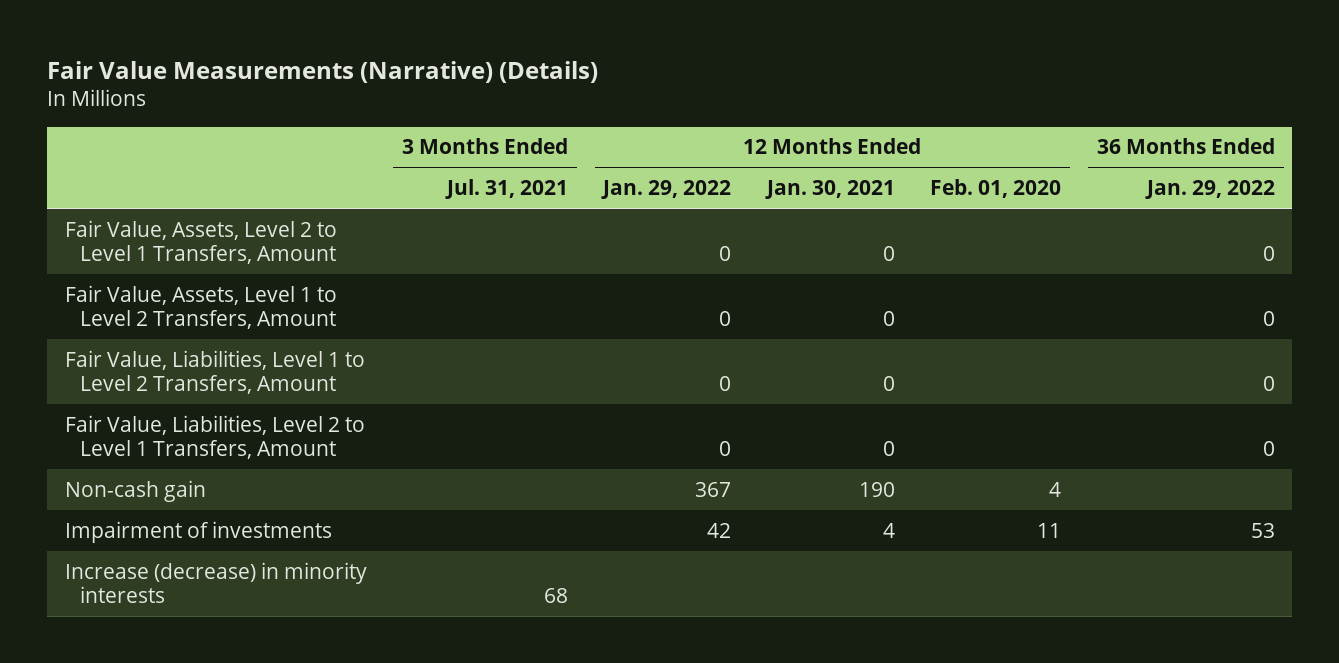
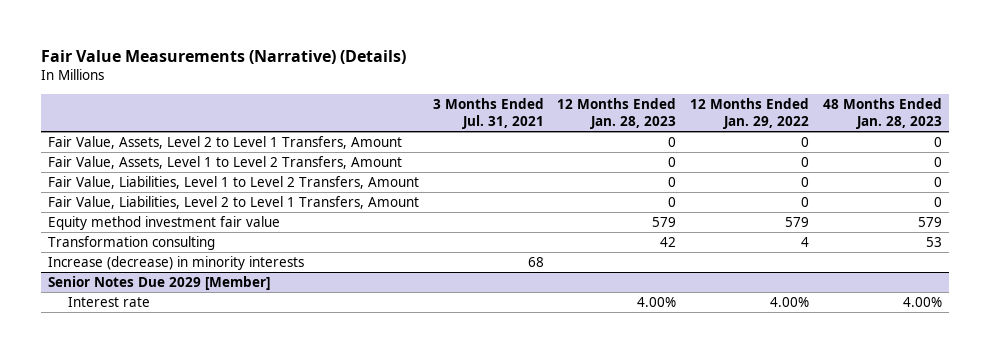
- | 3 Months Ended Jul. 31, 2021 | 12 Months Ended Jan. 29, 2022 | 12 Months Ended Jan. 30, 2021 | 12 Months Ended Feb. 01, 2020 | 36 Months Ended Jan. 29, 2022
+ | 3 Months Ended Jul. 31, 2021 | 12 Months Ended Jan. 28, 2023 | 12 Months Ended Jan. 29, 2022 | 48 Months Ended Jan. 28, 2023
- Non-cash gain | | 367 | 190 | 4 |
- Impairment of investments | | 42 | 4 | 11 | 53
+ Equity method investment fair value | | 579 | 579 | 579
+ Transformation consulting | | 42 | 4 | 53
+ Senior Notes Due 2029 [Member]
+ Interest rate | | 4.00% | 4.00% | 4.00%

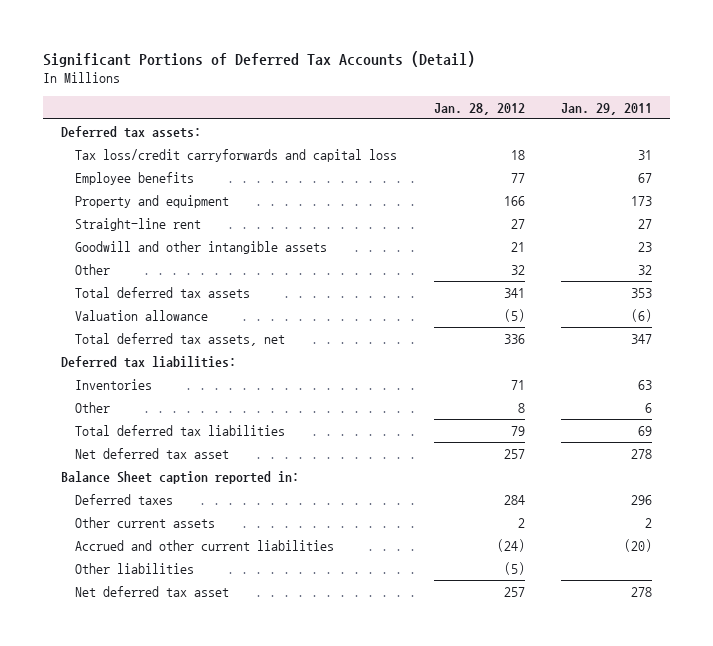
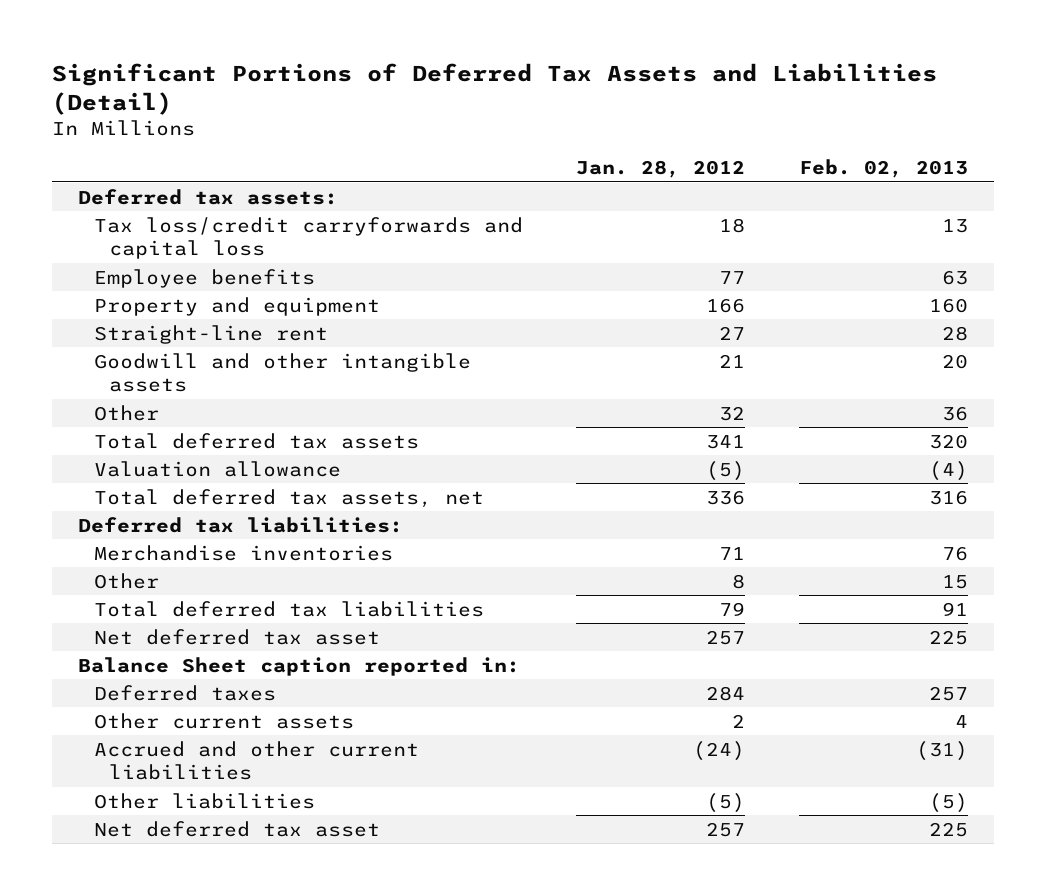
- Significant Portions of Deferred Tax Accounts (Detail)
+ Significant Portions of Deferred Tax Assets and Liabilities (Detail)
- | Jan. 28, 2012 | Jan. 29, 2011
+ | Jan. 28, 2012 | Feb. 02, 2013
- Inventories | 71 | 63
+ Merchandise inventories | 71 | 76

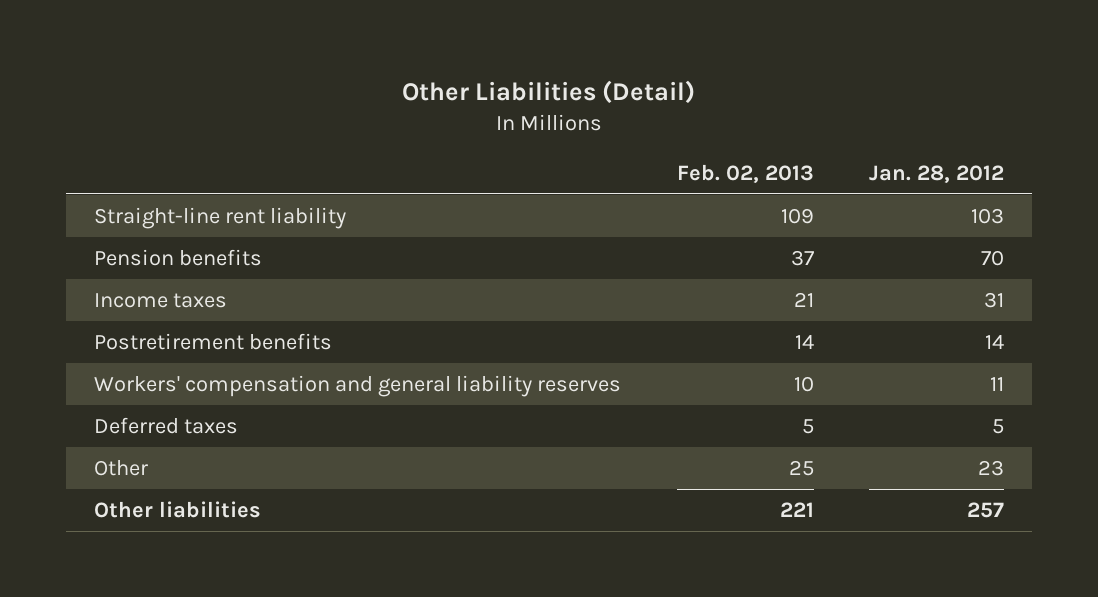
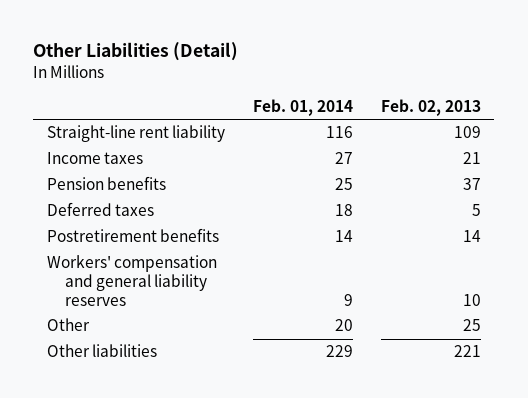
- | Feb. 02, 2013 | Jan. 28, 2012
+ | Feb. 01, 2014 | Feb. 02, 2013
moved down: Pension benefits | 25 | 37
moved up: Deferred taxes | 18 | 5

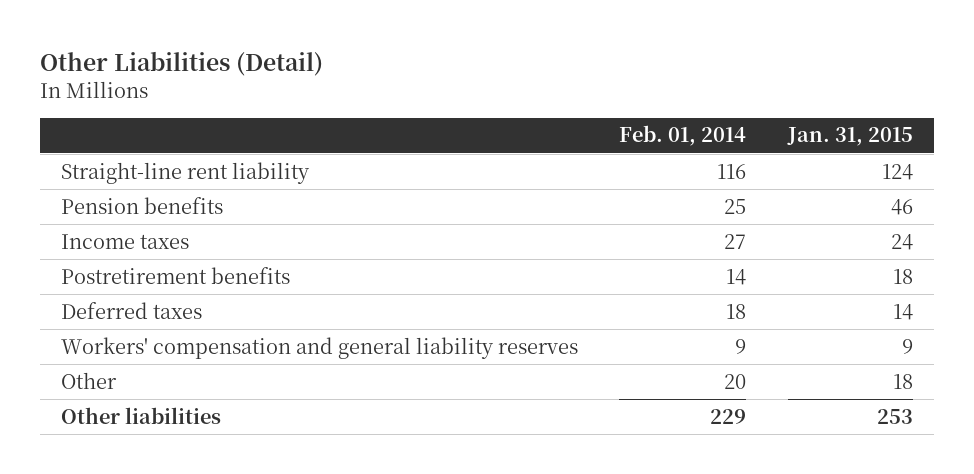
- | Feb. 01, 2014 | Feb. 02, 2013
+ | Feb. 01, 2014 | Jan. 31, 2015
moved down: Income taxes | 27 | 24
moved down: Deferred taxes | 18 | 14

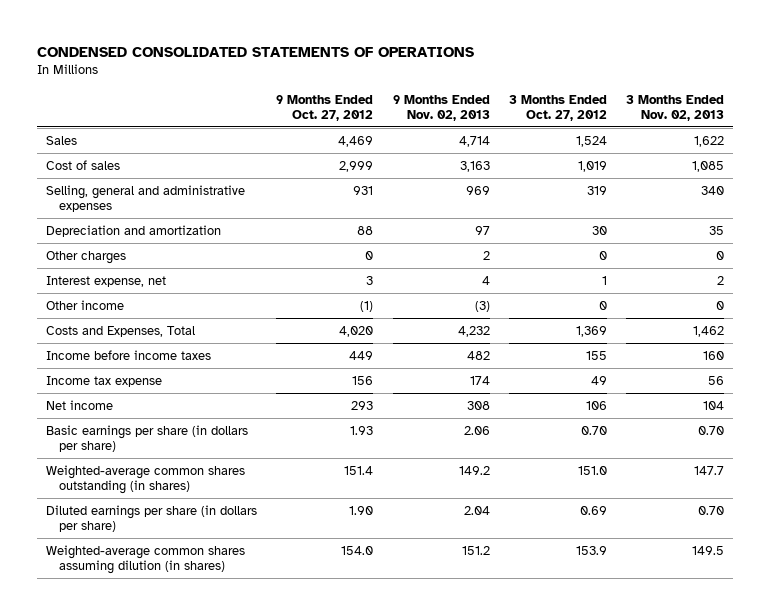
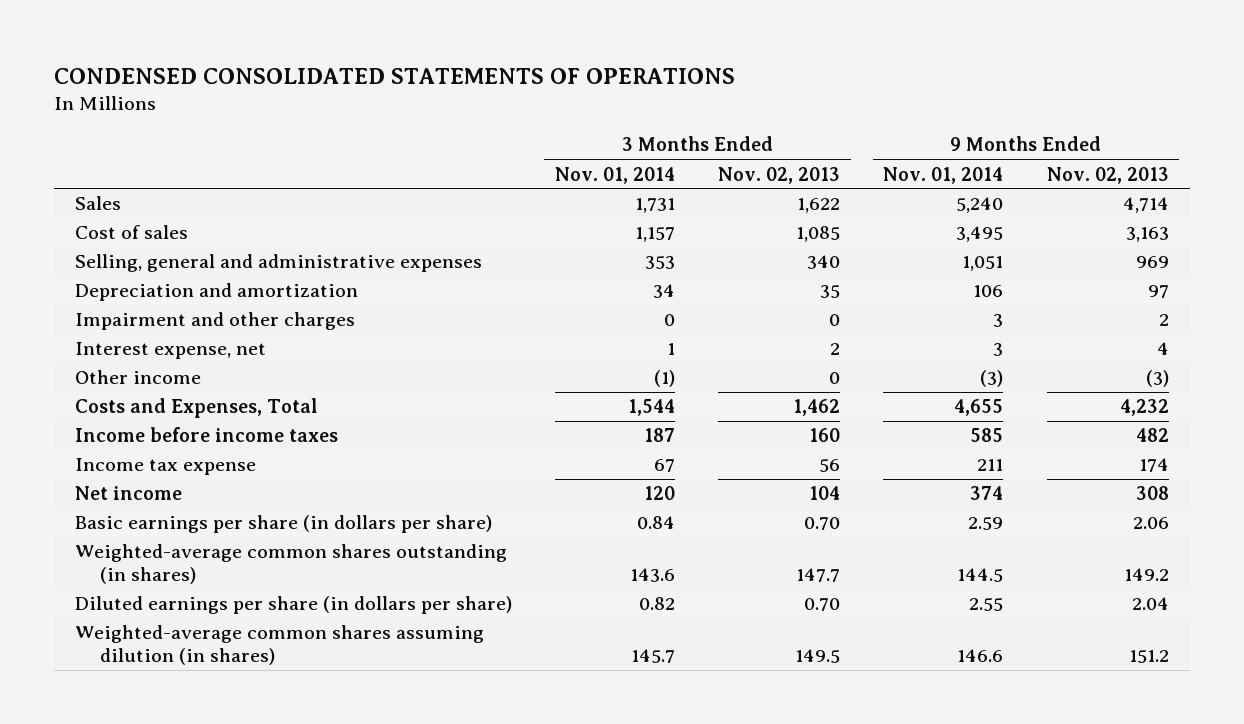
- | 9 Months Ended Oct. 27, 2012 | 9 Months Ended Nov. 02, 2013 | 3 Months Ended Oct. 27, 2012 | 3 Months Ended Nov. 02, 2013
+ | 3 Months Ended Nov. 01, 2014 | 3 Months Ended Nov. 02, 2013 | 9 Months Ended Nov. 01, 2014 | 9 Months Ended Nov. 02, 2013
- Other charges | 0 | 2 | 0 | 0
+ Impairment and other charges | 0 | 0 | 3 | 2

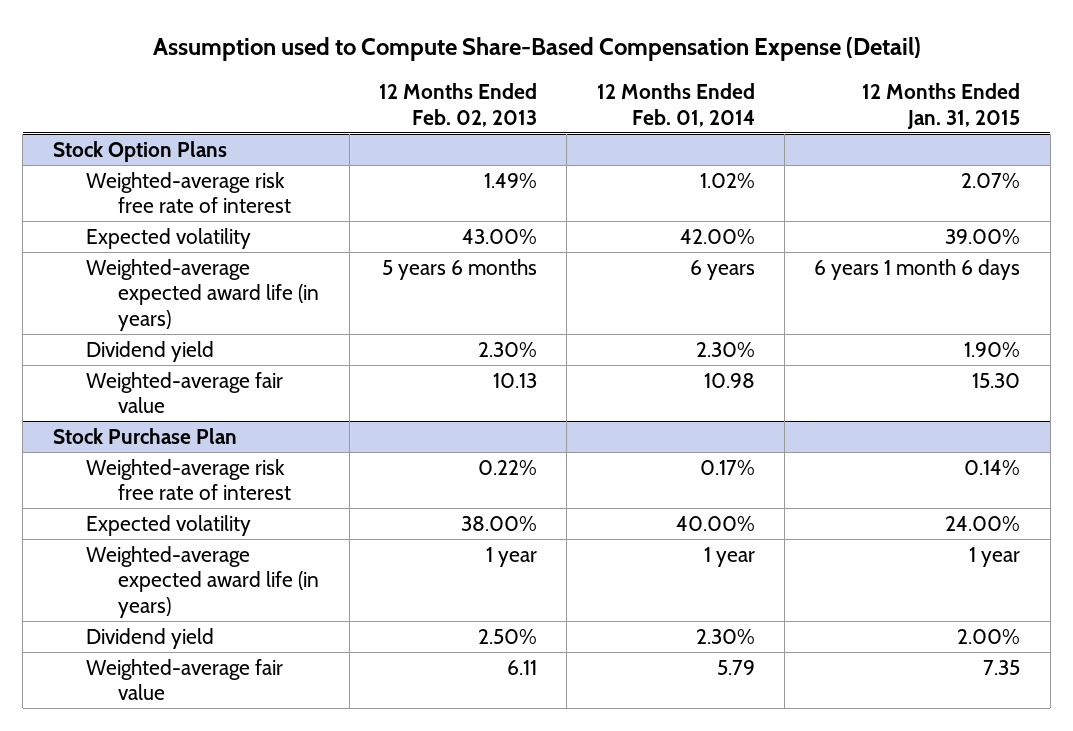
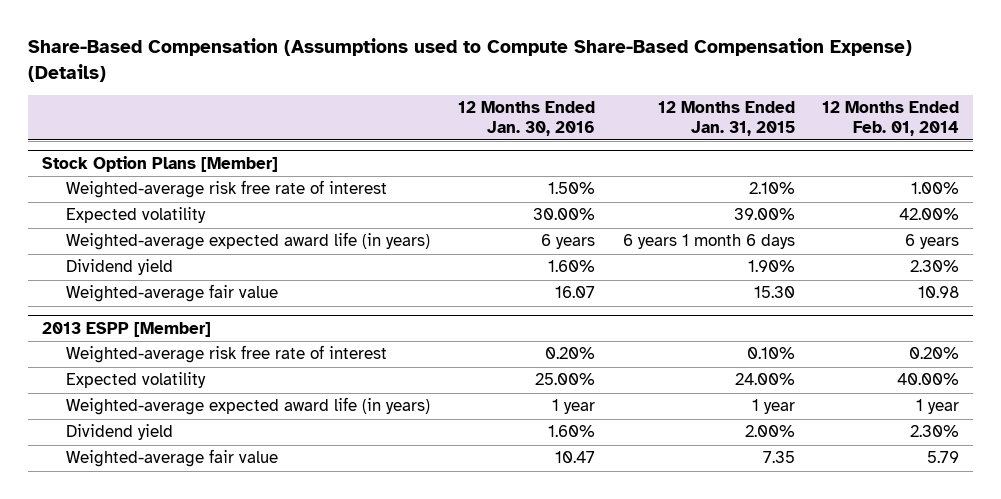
- Assumption used to Compute Share-Based Compensation Expense (Detail)
+ Share-Based Compensation (Assumptions used to Compute Share-Based Compensation Expense) (Details)
- | 12 Months Ended Feb. 02, 2013 | 12 Months Ended Feb. 01, 2014 | 12 Months Ended Jan. 31, 2015
+ | 12 Months Ended Jan. 30, 2016 | 12 Months Ended Jan. 31, 2015 | 12 Months Ended Feb. 01, 2014
- Stock Option Plans
- Weighted-average risk free rate of interest | 1.49% | 1.02% | 2.07%
+ Stock Option Plans [Member]
+ Weighted-average risk free rate of interest | 1.50% | 2.10% | 1.00%
- Stock Purchase Plan
- Weighted-average risk free rate of interest | 0.22% | 0.17% | 0.14%
+ 2013 ESPP [Member]
+ Weighted-average risk free rate of interest | 0.20% | 0.10% | 0.20%

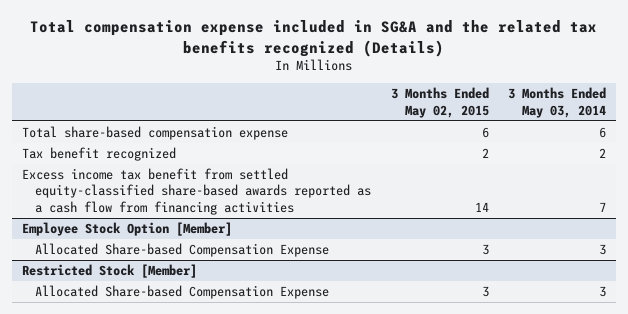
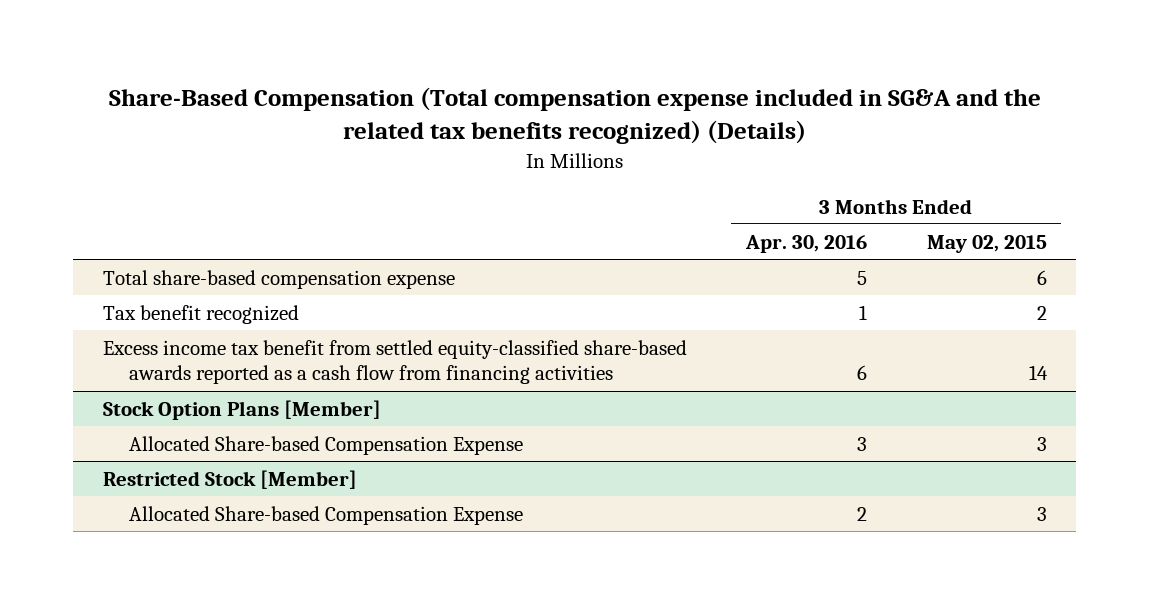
- Total compensation expense included in SG&A and the related tax benefits recognized (Details)
+ Share-Based Compensation (Total compensation expense included in SG&A and the related tax benefits recognized) (Details)
- | 3 Months Ended May 02, 2015 | 3 Months Ended May 03, 2014
+ | 3 Months Ended Apr. 30, 2016 | 3 Months Ended May 02, 2015
- Employee Stock Option [Member]
+ Stock Option Plans [Member]

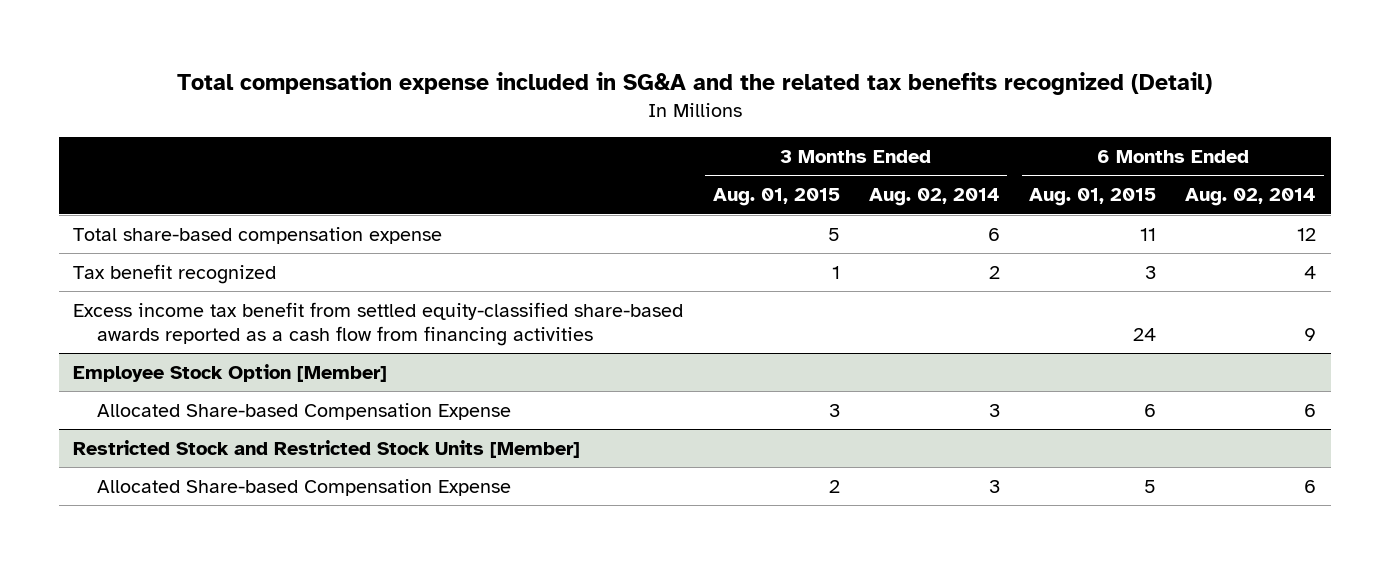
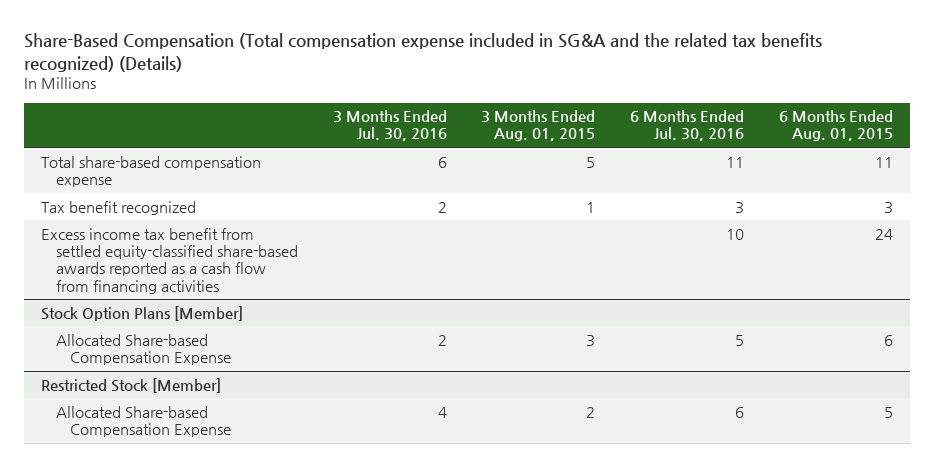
- Total compensation expense included in SG&A and the related tax benefits recognized (Detail)
+ Share-Based Compensation (Total compensation expense included in SG&A and the related tax benefits recognized) (Details)
- | 3 Months Ended Aug. 01, 2015 | 3 Months Ended Aug. 02, 2014 | 6 Months Ended Aug. 01, 2015 | 6 Months Ended Aug. 02, 2014
+ | 3 Months Ended Jul. 30, 2016 | 3 Months Ended Aug. 01, 2015 | 6 Months Ended Jul. 30, 2016 | 6 Months Ended Aug. 01, 2015
- Employee Stock Option [Member]
+ Stock Option Plans [Member]
- Restricted Stock and Restricted Stock Units [Member]
+ Restricted Stock [Member]

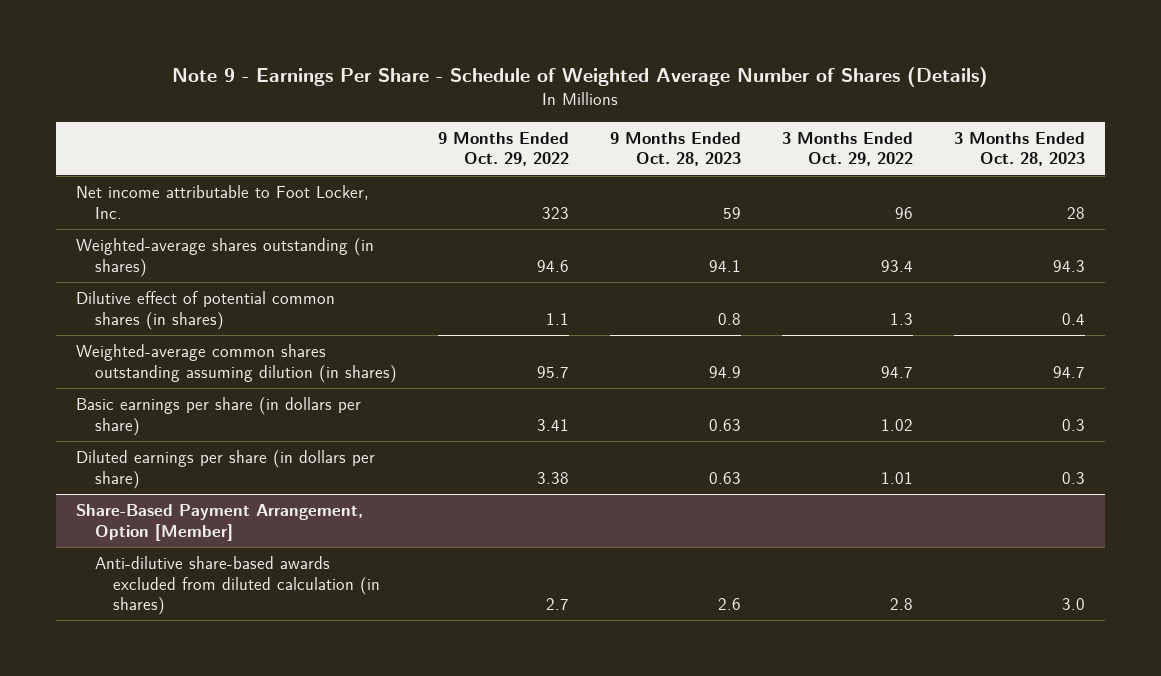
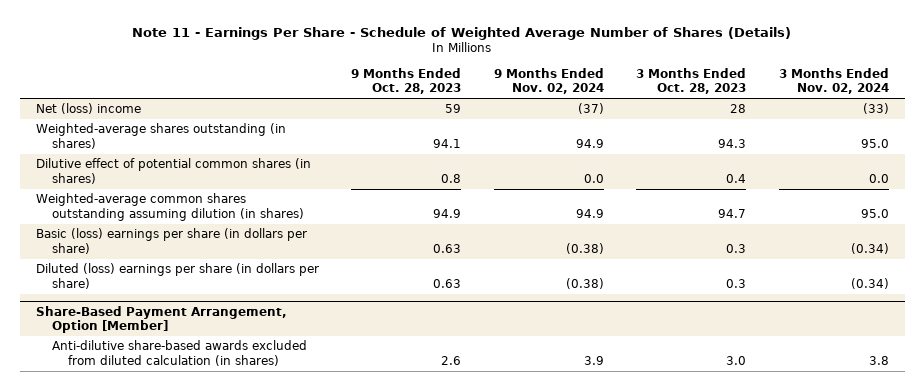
- Note 9 - Earnings Per Share - Schedule of Weighted Average Number of Shares (Details)
+ Note 11 - Earnings Per Share - Schedule of Weighted Average Number of Shares (Details)
- | 9 Months Ended Oct. 29, 2022 | 9 Months Ended Oct. 28, 2023 | 3 Months Ended Oct. 29, 2022 | 3 Months Ended Oct. 28, 2023
+ | 9 Months Ended Oct. 28, 2023 | 9 Months Ended Nov. 02, 2024 | 3 Months Ended Oct. 28, 2023 | 3 Months Ended Nov. 02, 2024
- Net income attributable to Foot Locker, Inc. | 323 | 59 | 96 | 28
+ Net (loss) income | 59 | (37) | 28 | (33)
- Basic earnings per share (in dollars per share) | 3.41 | 0.63 | 1.02 | 0.3
- Diluted earnings per share (in dollars per share) | 3.38 | 0.63 | 1.01 | 0.3
+ Basic (loss) earnings per share (in dollars per share) | 0.63 | (0.38) | 0.3 | (0.34)
+ Diluted (loss) earnings per share (in dollars per share) | 0.63 | (0.38) | 0.3 | (0.34)

